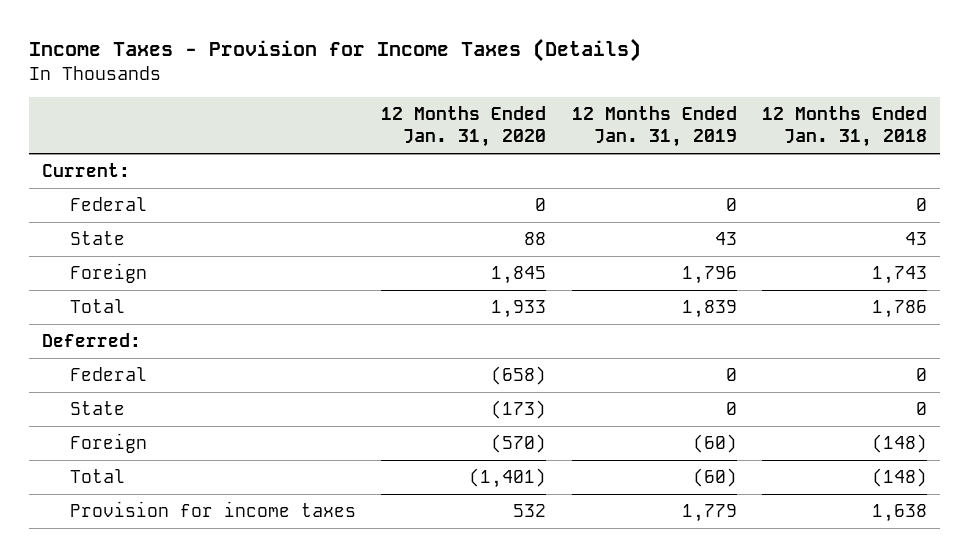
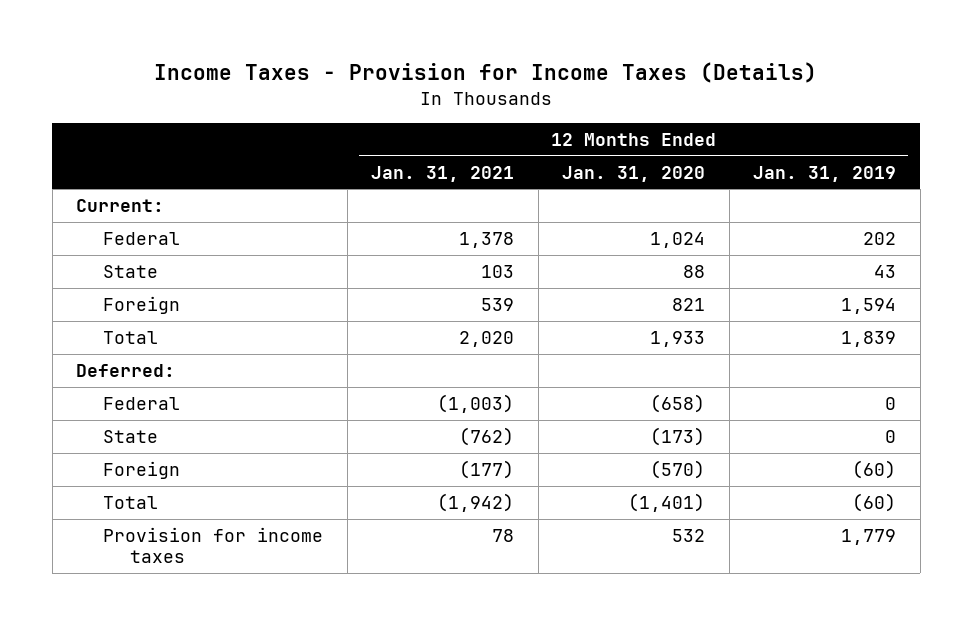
- | 12 Months Ended Jan. 31, 2020 | 12 Months Ended Jan. 31, 2019 | 12 Months Ended Jan. 31, 2018
+ | 12 Months Ended Jan. 31, 2021 | 12 Months Ended Jan. 31, 2020 | 12 Months Ended Jan. 31, 2019
- Federal | 0 | 0 | 0
+ Federal | 1,378 | 1,024 | 202
- Foreign | 1,845 | 1,796 | 1,743
+ Foreign | 539 | 821 | 1,594

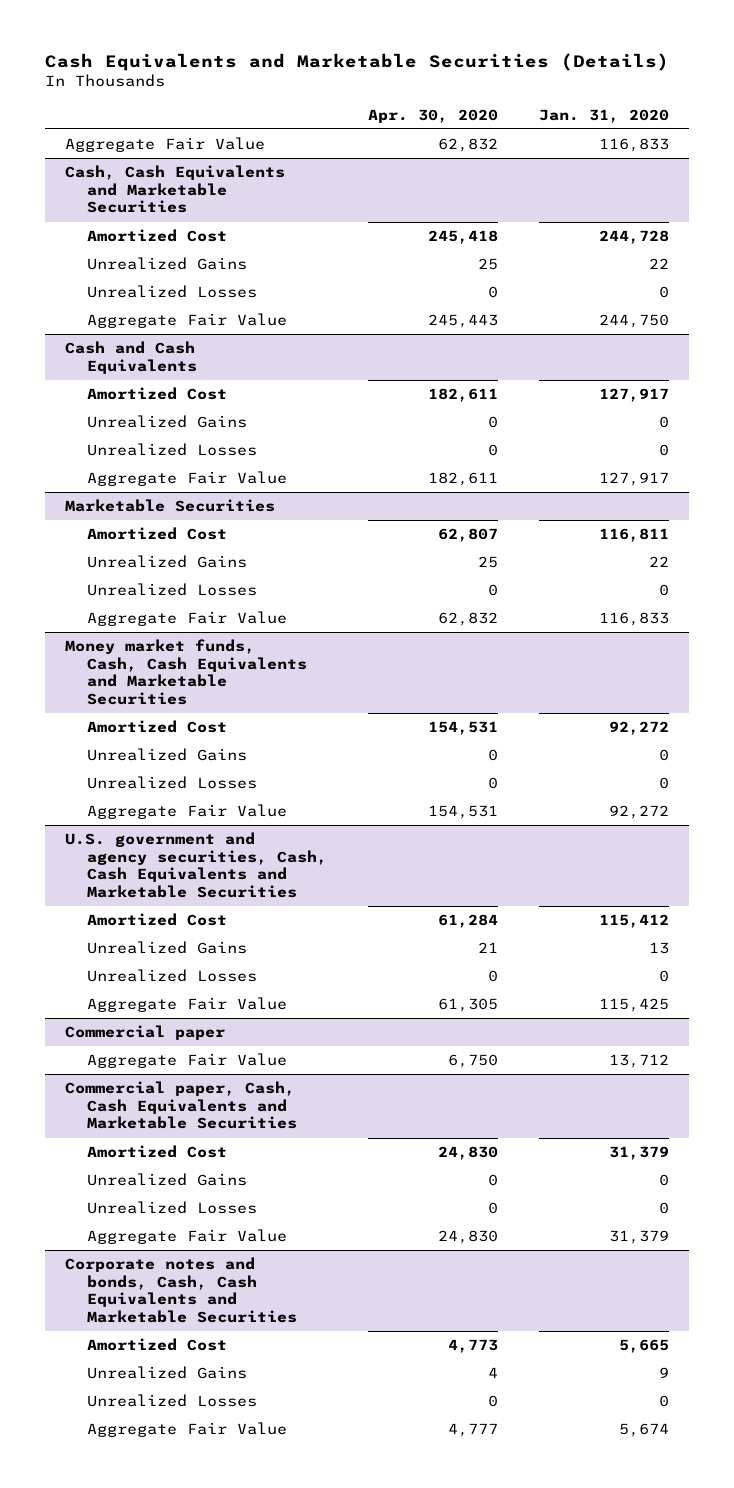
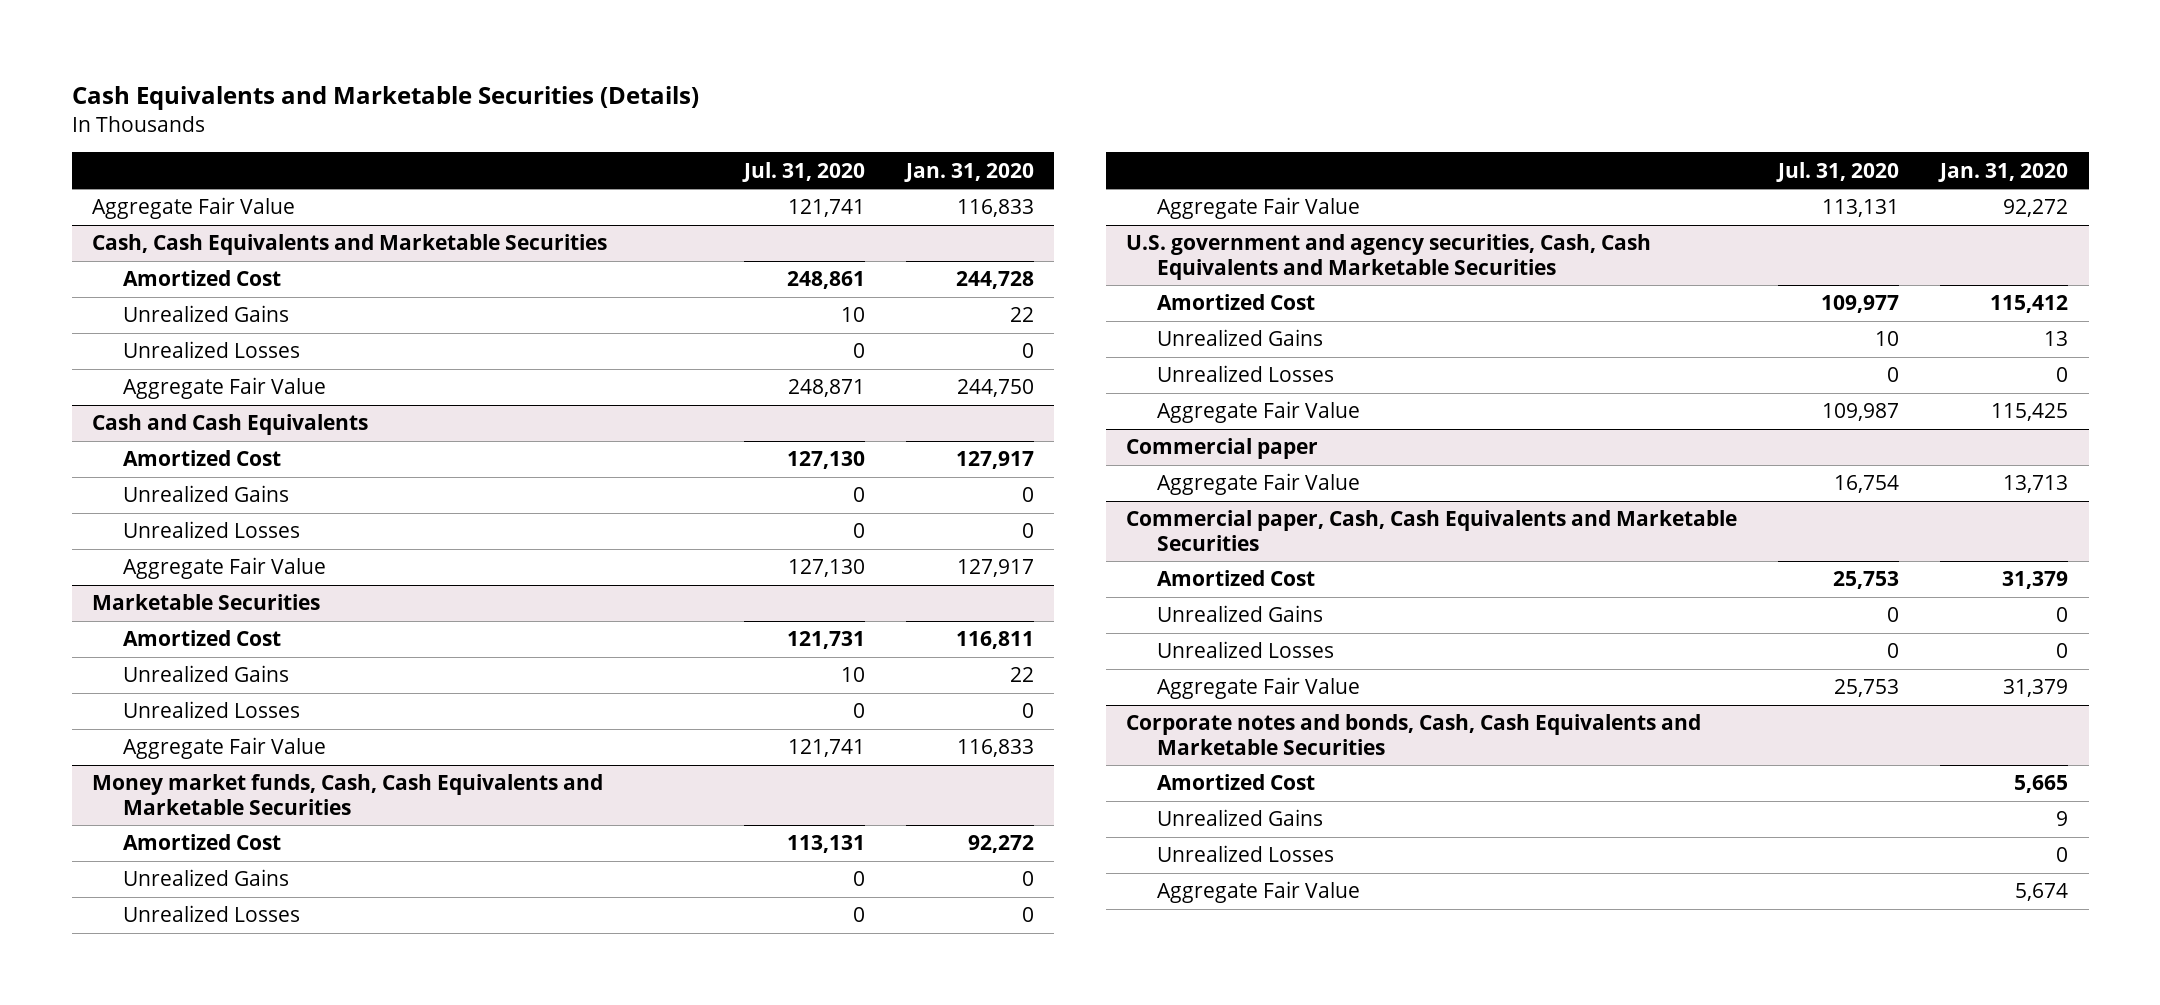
- | Apr. 30, 2020 | Jan. 31, 2020
+ | Jul. 31, 2020 | Jan. 31, 2020
@ Commercial paper
- Aggregate Fair Value | 6,750 | 13,712
+ Aggregate Fair Value | 16,754 | 13,713

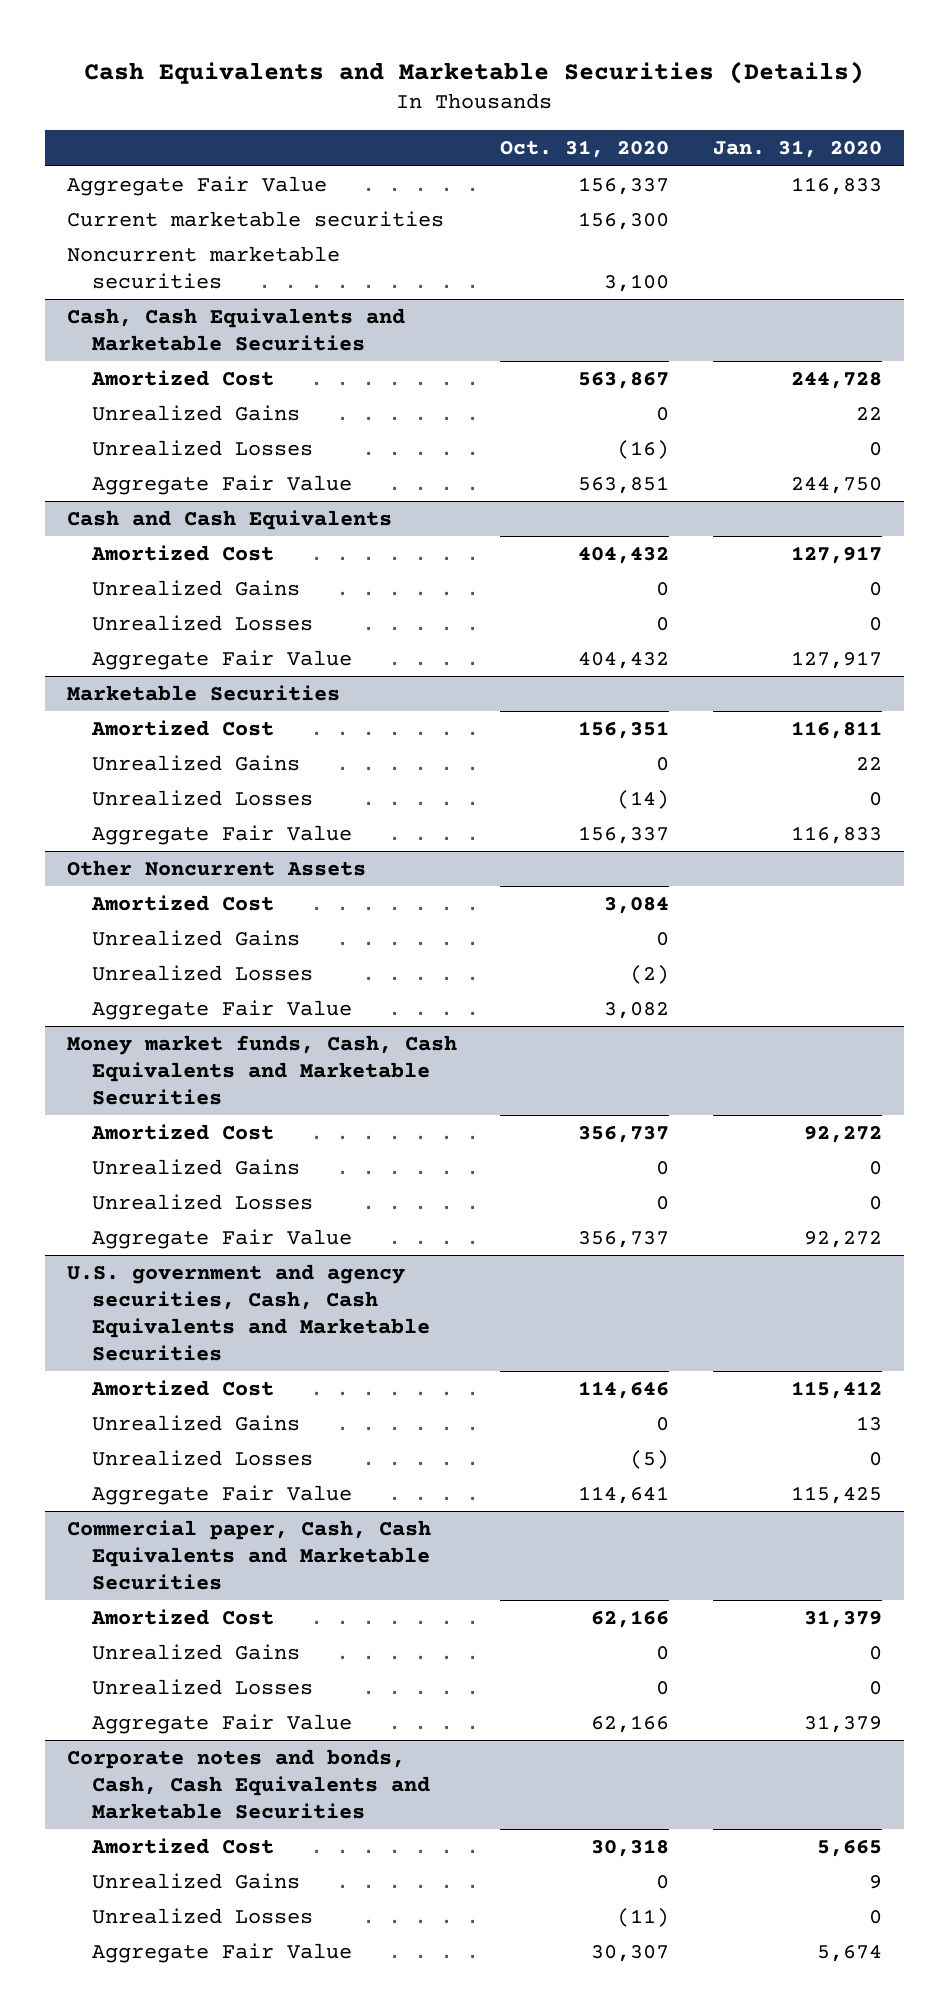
- | Jul. 31, 2020 | Jan. 31, 2020
+ | Oct. 31, 2020 | Jan. 31, 2020
+ Current marketable securities | 156,300 |
+ Noncurrent marketable securities | 3,100 |
+ Other Noncurrent Assets
+ Amortized Cost | 3,084 |
+ Unrealized Gains | 0 |
+ Unrealized Losses | (2) |
+ Aggregate Fair Value | 3,082 |
- Commercial paper
- Aggregate Fair Value | 16,754 | 13,713

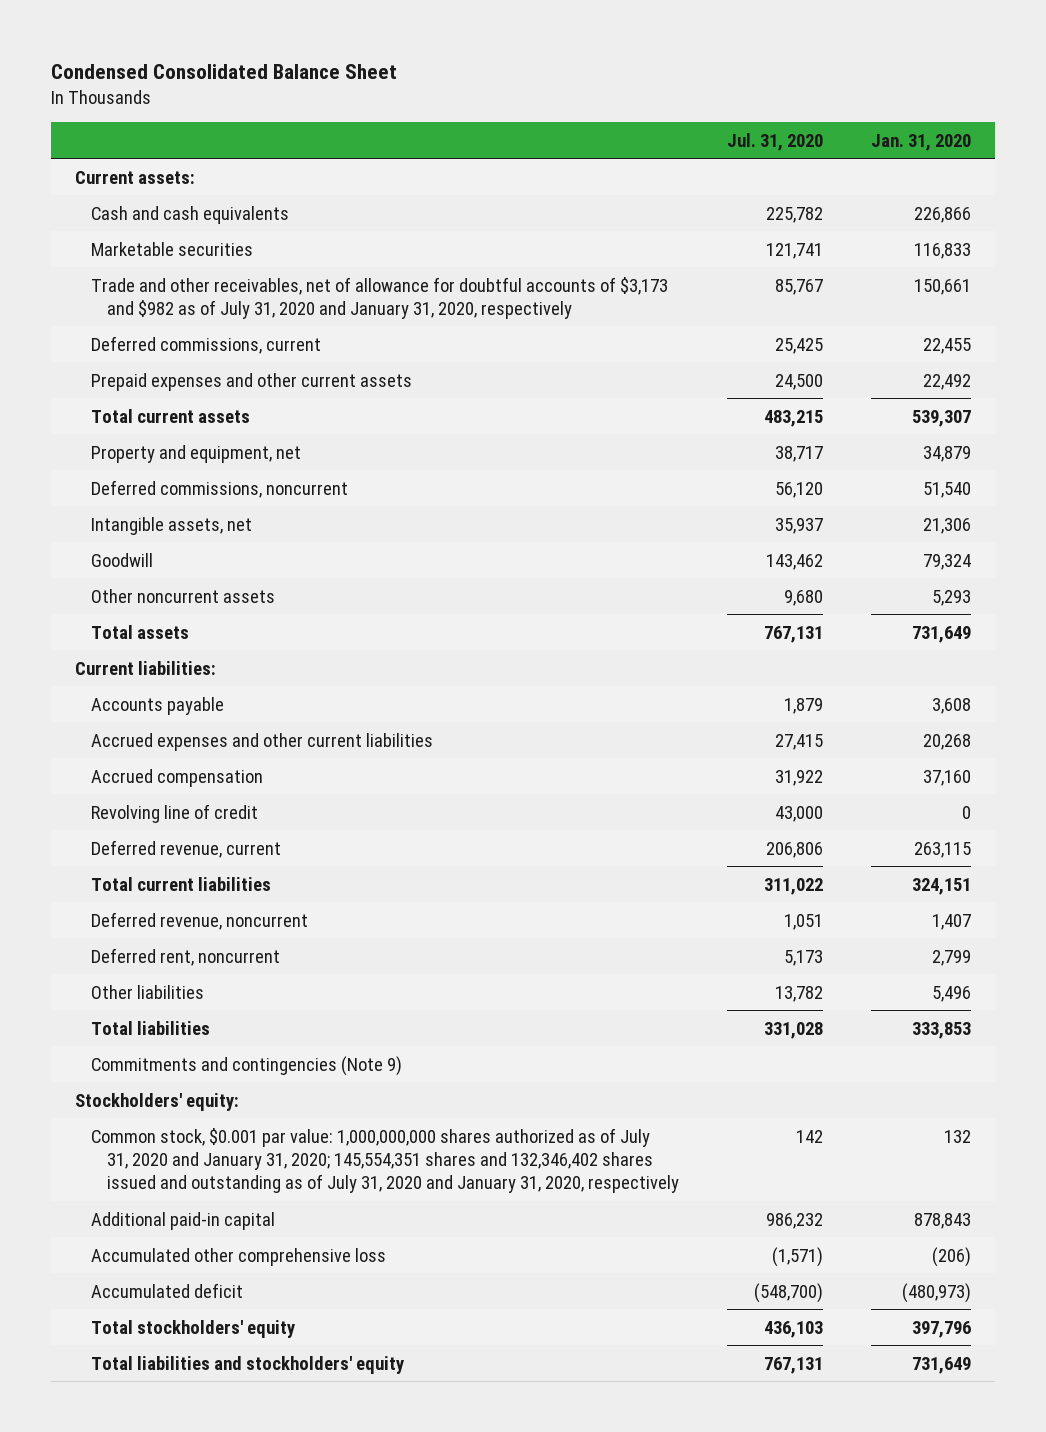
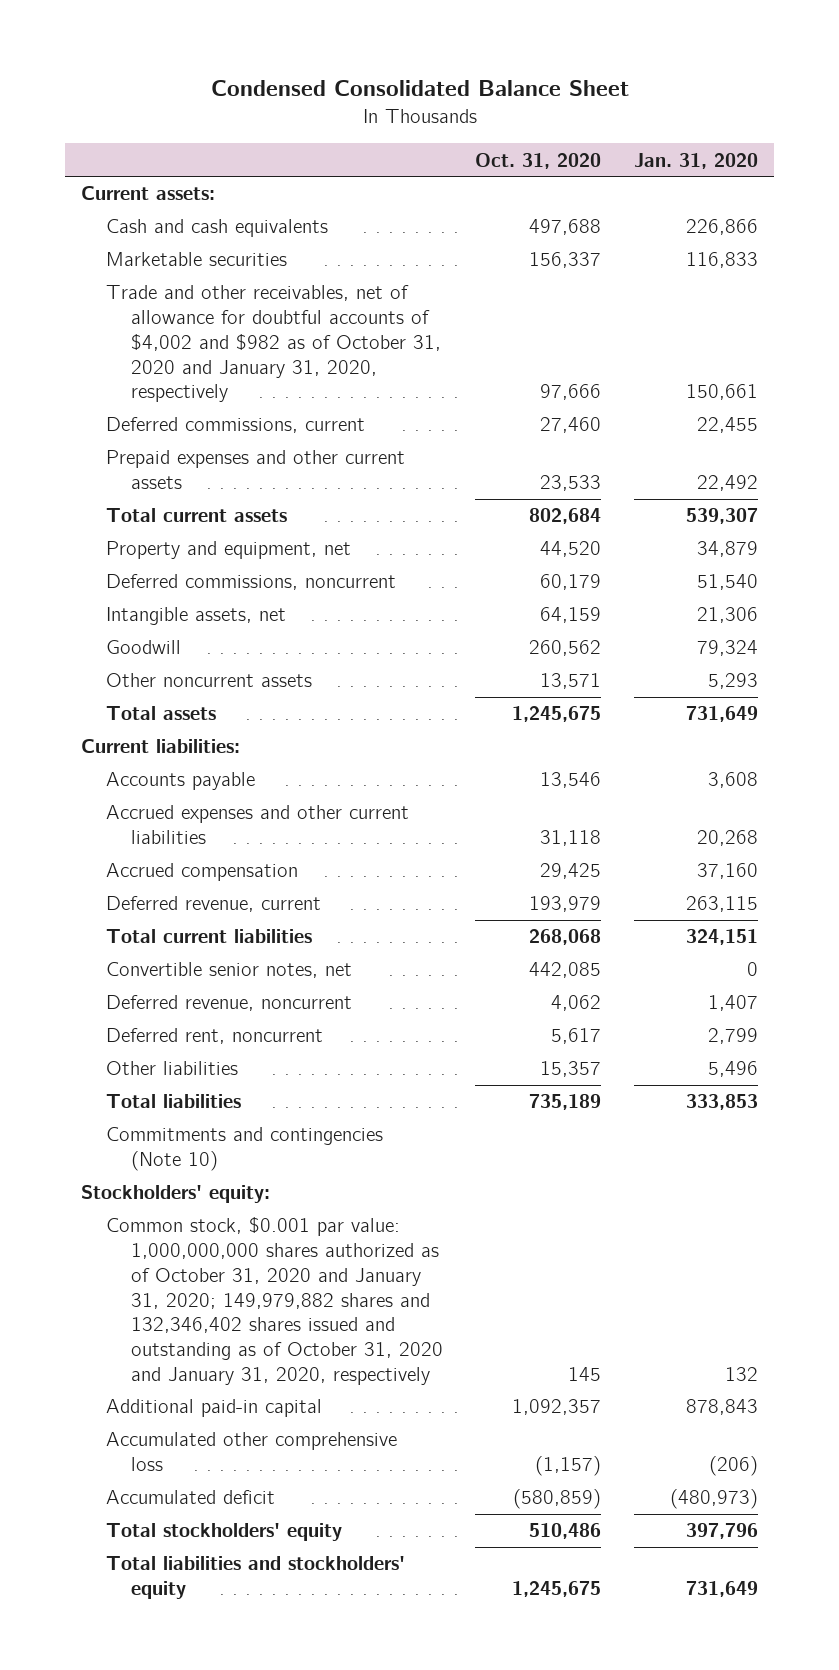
- | Jul. 31, 2020 | Jan. 31, 2020
+ | Oct. 31, 2020 | Jan. 31, 2020
- Trade and other receivables, net of allowance for doubtful accounts of $3,173 and $982 as of July 31, 2020 and January 31, 2020, respectively | 85,767 | 150,661
+ Trade and other receivables, net of allowance for doubtful accounts of $4,002 and $982 as of October 31, 2020 and January 31, 2020, respectively | 97,666 | 150,661
- Revolving line of credit | 43,000 | 0
+ Convertible senior notes, net | 442,085 | 0
- Commitments and contingencies (Note 9)
+ Commitments and contingencies (Note 10)
- Common stock, $0.001 par value: 1,000,000,000 shares authorized as of July 31, 2020 and January 31, 2020; 145,554,351 shares and 132,346,402 shares issued and outstanding as of July 31, 2020 and January 31, 2020, respectively | 142 | 132
+ Common stock, $0.001 par value: 1,000,000,000 shares authorized as of October 31, 2020 and January 31, 2020; 149,979,882 shares and 132,346,402 shares issued and outstanding as of October 31, 2020 and January 31, 2020, respectively | 145 | 132

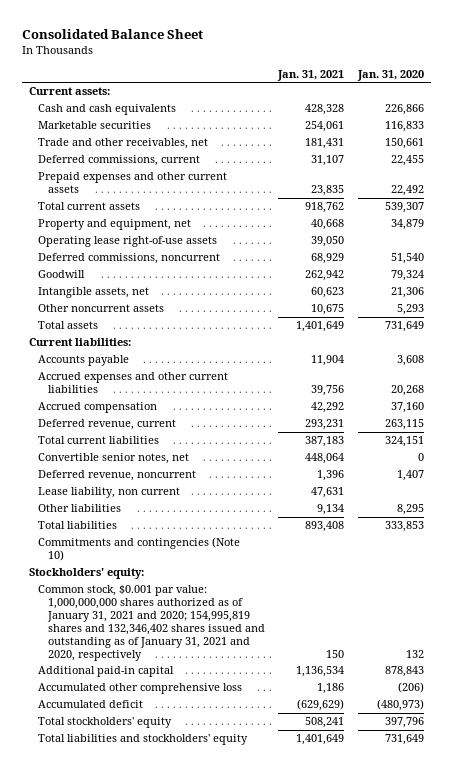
- Condensed Consolidated Balance Sheet
+ Consolidated Balance Sheet
- | Oct. 31, 2020 | Jan. 31, 2020
+ | Jan. 31, 2021 | Jan. 31, 2020
- Trade and other receivables, net of allowance for doubtful accounts of $4,002 and $982 as of October 31, 2020 and January 31, 2020, respectively | 97,666 | 150,661
+ Trade and other receivables, net | 181,431 | 150,661
+ Operating lease right-of-use assets | 39,050 |
moved down: Intangible assets, net | 60,623 | 21,306
- Deferred rent, noncurrent | 5,617 | 2,799
- Other liabilities | 15,357 | 5,496
+ Lease liability, non current | 47,631 |
+ Other liabilities | 9,134 | 8,295
- Common stock, $0.001 par value: 1,000,000,000 shares authorized as of October 31, 2020 and January 31, 2020; 149,979,882 shares and 132,346,402 shares issued and outstanding as of October 31, 2020 and January 31, 2020, respectively | 145 | 132
+ Common stock, $0.001 par value: 1,000,000,000 shares authorized as of January 31, 2021 and 2020; 154,995,819 shares and 132,346,402 shares issued and outstanding as of January 31, 2021 and 2020, respectively | 150 | 132

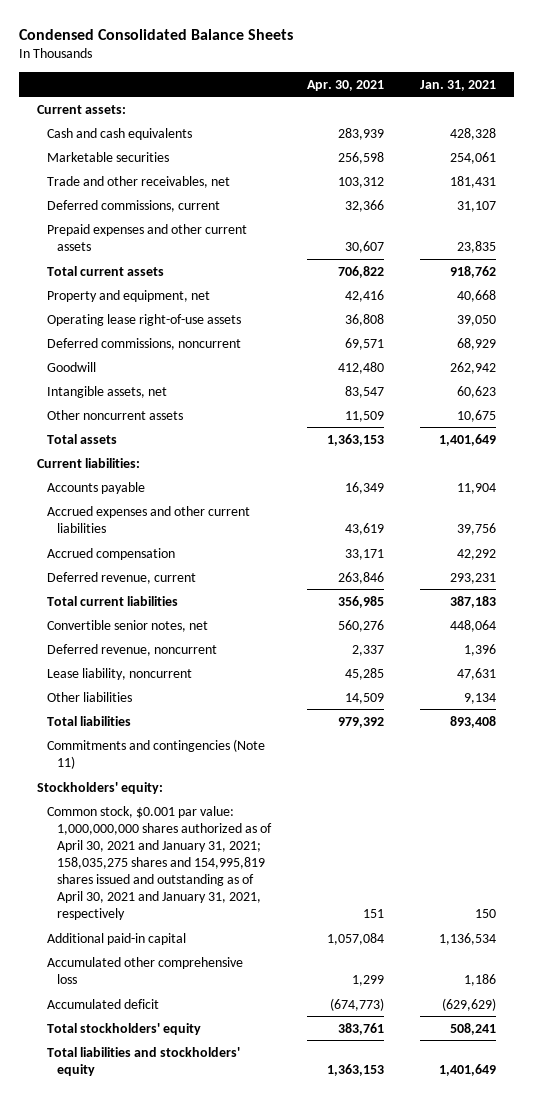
- Consolidated Balance Sheet
+ Condensed Consolidated Balance Sheets
- | Jan. 31, 2021 | Jan. 31, 2020
+ | Apr. 30, 2021 | Jan. 31, 2021
- Lease liability, non current | 47,631 |
+ Lease liability, noncurrent | 45,285 | 47,631
- Commitments and contingencies (Note 10)
+ Commitments and contingencies (Note 11)
- Common stock, $0.001 par value: 1,000,000,000 shares authorized as of January 31, 2021 and 2020; 154,995,819 shares and 132,346,402 shares issued and outstanding as of January 31, 2021 and 2020, respectively | 150 | 132
+ Common stock, $0.001 par value: 1,000,000,000 shares authorized as of April 30, 2021 and January 31, 2021; 158,035,275 shares and 154,995,819 shares issued and outstanding as of April 30, 2021 and January 31, 2021, respectively | 151 | 150

